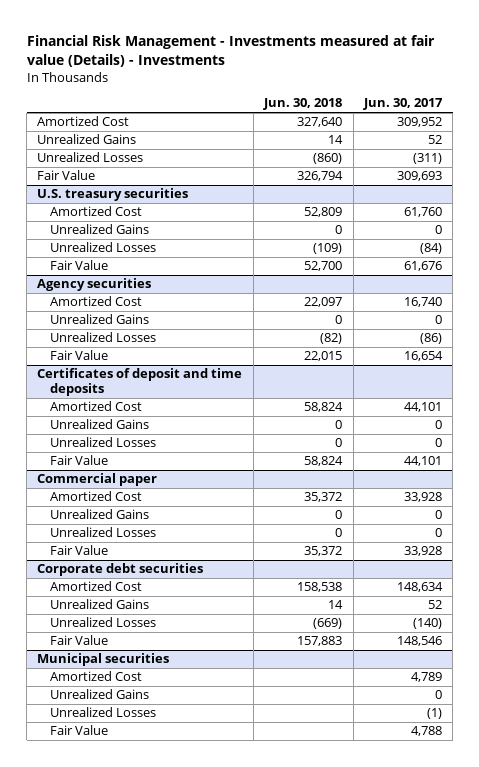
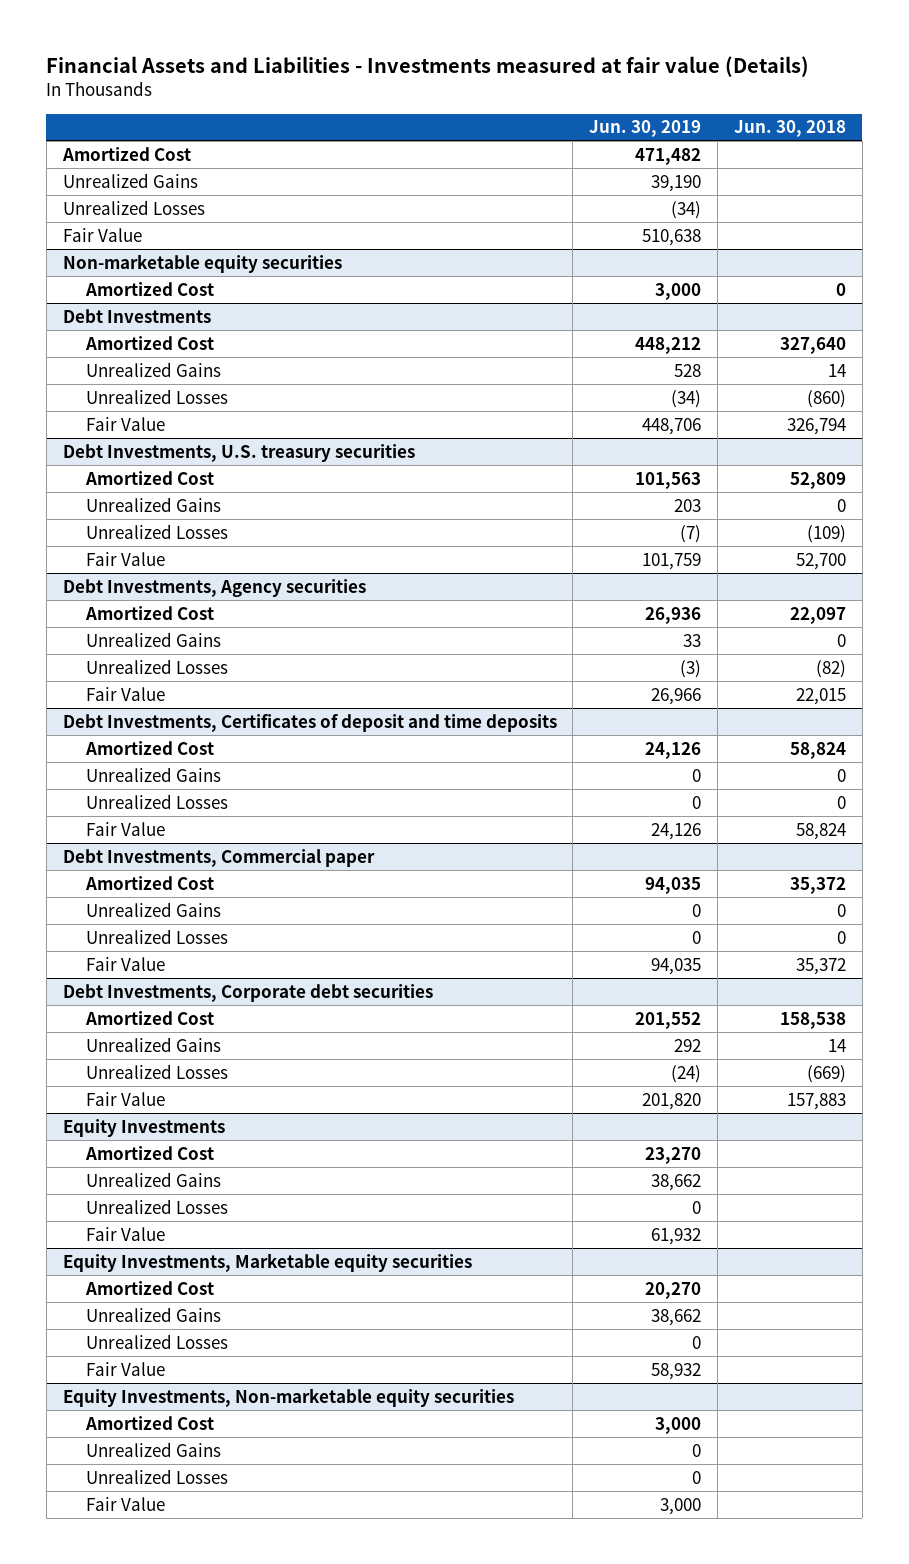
- Financial Risk Management - Investments measured at fair value (Details) - Investments
+ Financial Assets and Liabilities - Investments measured at fair value (Details)
- | Jun. 30, 2018 | Jun. 30, 2017
+ | Jun. 30, 2019 | Jun. 30, 2018
+ Amortized Cost | 471,482 |
+ Unrealized Gains | 39,190 |
+ Unrealized Losses | (34) |
+ Fair Value | 510,638 |
+ Non-marketable equity securities
+ Amortized Cost | 3,000 | 0
+ Debt Investments
- U.S. treasury securities
+ Debt Investments, U.S. treasury securities
- Agency securities
+ Debt Investments, Agency securities
- Certificates of deposit and time deposits
+ Debt Investments, Certificates of deposit and time deposits
- Commercial paper
+ Debt Investments, Commercial paper
- Corporate debt securities
+ Debt Investments, Corporate debt securities
- Municipal securities
+ Equity Investments
+ Equity Investments, Marketable equity securities
+ Amortized Cost | 20,270 |
+ Unrealized Gains | 38,662 |
+ Unrealized Losses | 0 |
+ Fair Value | 58,932 |
+ Equity Investments, Non-marketable equity securities
+ Amortized Cost | 3,000 |
+ Unrealized Gains | 0 |
+ Unrealized Losses | 0 |
+ Fair Value | 3,000 |

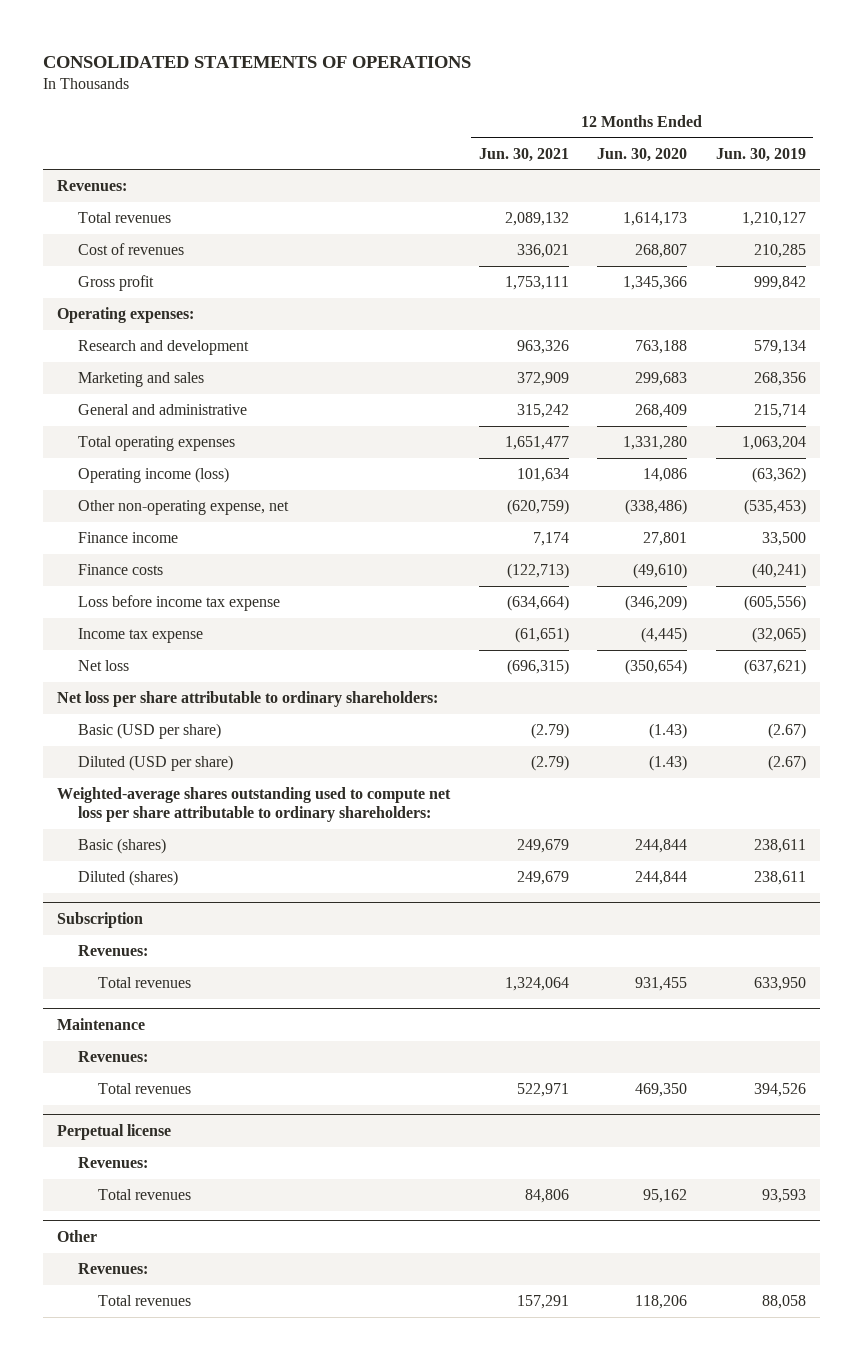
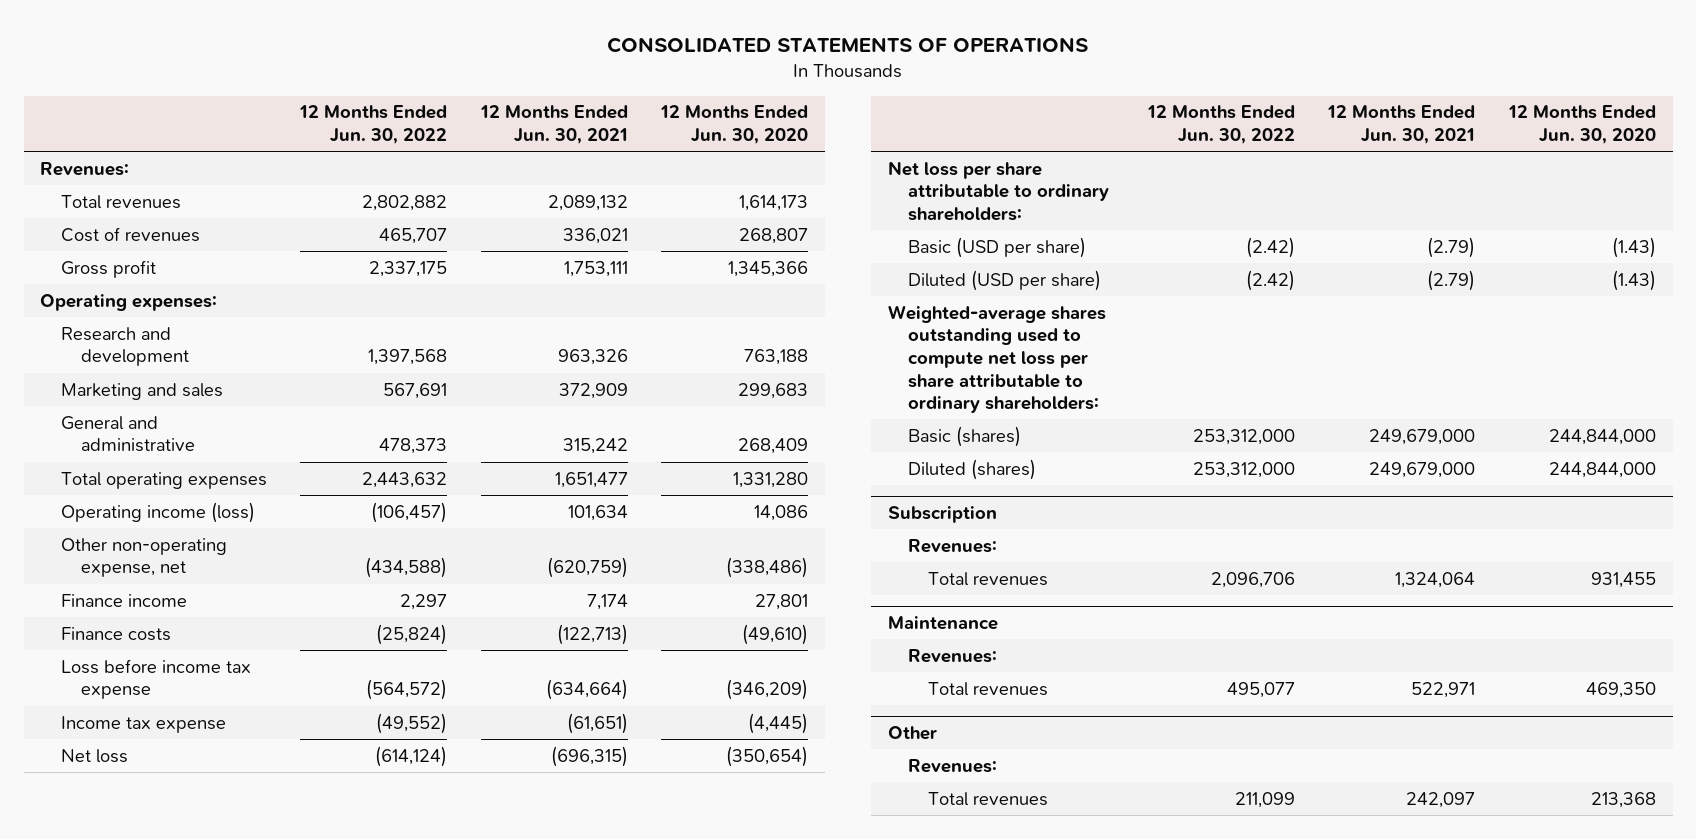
- | 12 Months Ended Jun. 30, 2021 | 12 Months Ended Jun. 30, 2020 | 12 Months Ended Jun. 30, 2019
+ | 12 Months Ended Jun. 30, 2022 | 12 Months Ended Jun. 30, 2021 | 12 Months Ended Jun. 30, 2020
- Basic (shares) | 249,679 | 244,844 | 238,611
- Diluted (shares) | 249,679 | 244,844 | 238,611
+ Basic (shares) | 253,312,000 | 249,679,000 | 244,844,000
+ Diluted (shares) | 253,312,000 | 249,679,000 | 244,844,000
- Perpetual license
- Revenues:
- Total revenues | 84,806 | 95,162 | 93,593
@ Other
- Total revenues | 157,291 | 118,206 | 88,058
+ Total revenues | 211,099 | 242,097 | 213,368

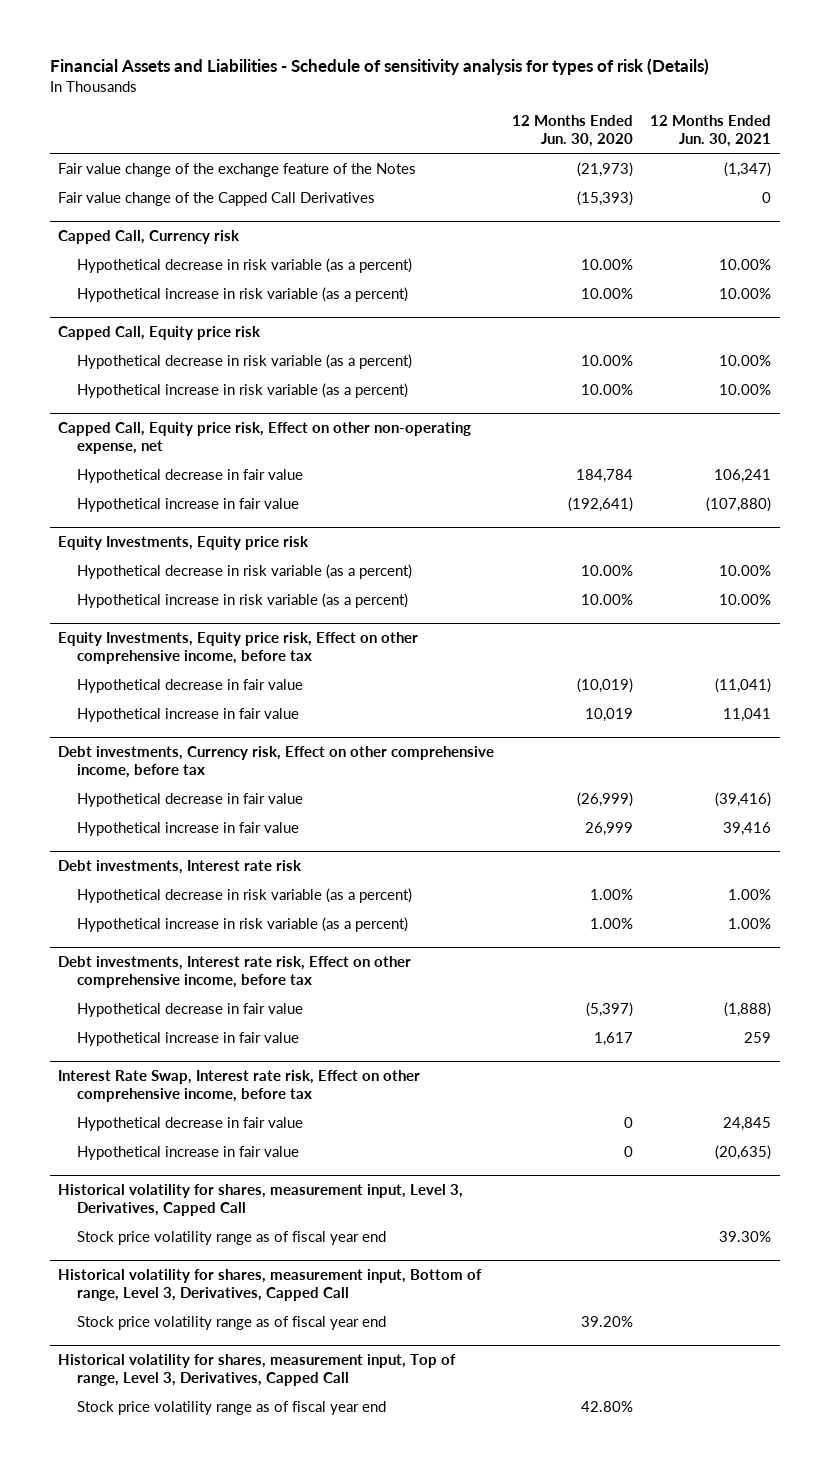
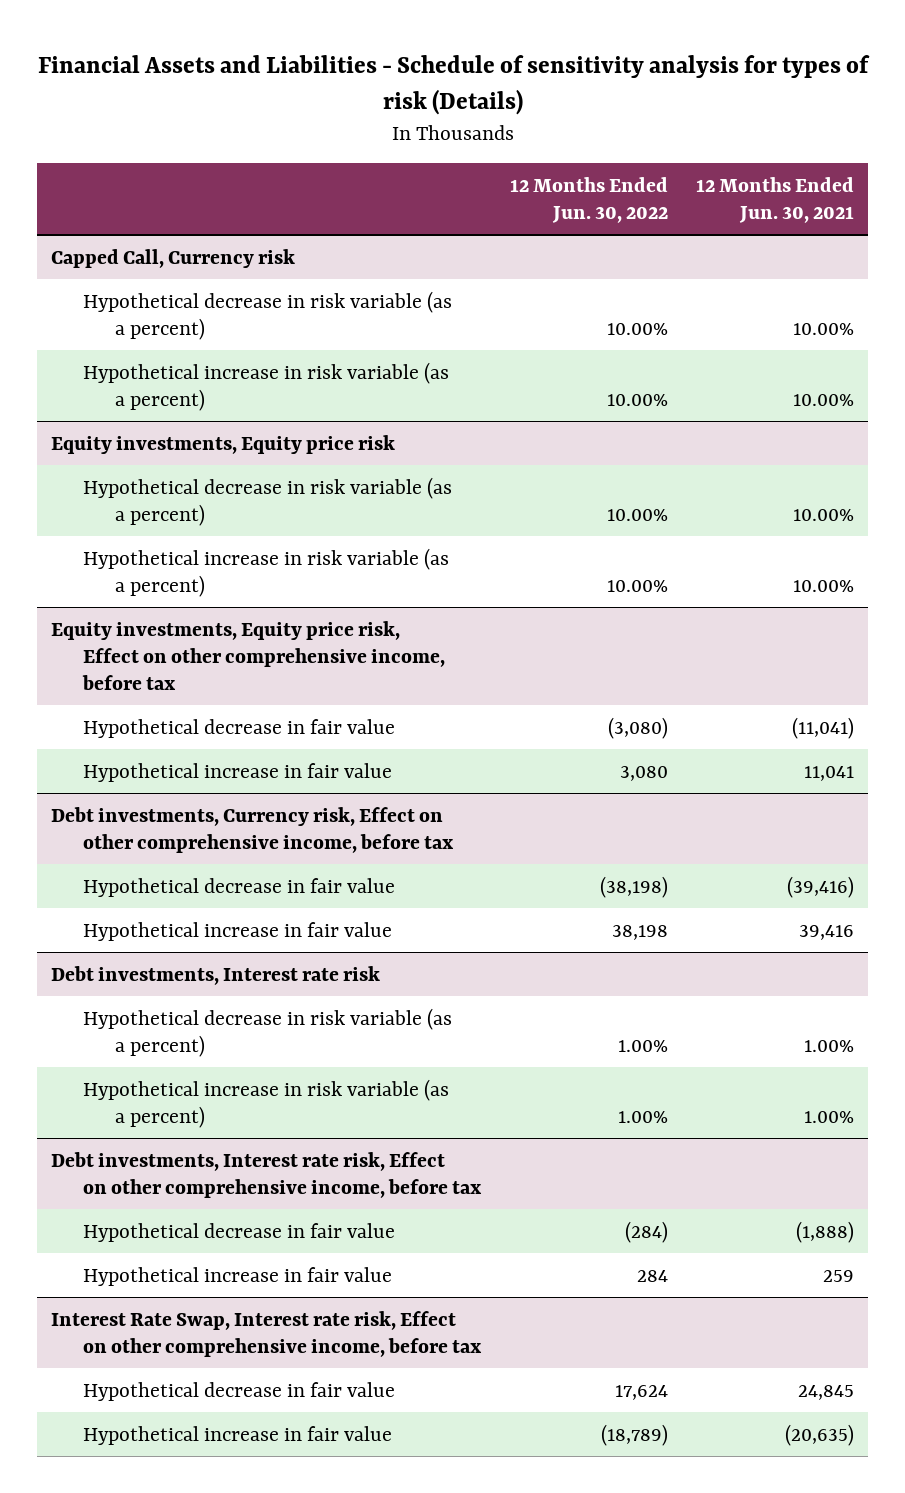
- | 12 Months Ended Jun. 30, 2020 | 12 Months Ended Jun. 30, 2021
+ | 12 Months Ended Jun. 30, 2022 | 12 Months Ended Jun. 30, 2021
- Fair value change of the exchange feature of the Notes | (21,973) | (1,347)
- Fair value change of the Capped Call Derivatives | (15,393) | 0
- Capped Call, Equity price risk
- Hypothetical decrease in risk variable (as a percent) | 10.00% | 10.00%
- Hypothetical increase in risk variable (as a percent) | 10.00% | 10.00%
- Capped Call, Equity price risk, Effect on other non-operating expense, net
- Hypothetical decrease in fair value | 184,784 | 106,241
- Hypothetical increase in fair value | (192,641) | (107,880)
- Equity Investments, Equity price risk
+ Equity investments, Equity price risk
- Equity Investments, Equity price risk, Effect on other comprehensive income, before tax
+ Equity investments, Equity price risk, Effect on other comprehensive income, before tax
- Historical volatility for shares, measurement input, Level 3, Derivatives, Capped Call
- Stock price volatility range as of fiscal year end | | 39.30%
- Historical volatility for shares, measurement input, Bottom of range, Level 3, Derivatives, Capped Call
- Stock price volatility range as of fiscal year end | 39.20% |
- Historical volatility for shares, measurement input, Top of range, Level 3, Derivatives, Capped Call
- Stock price volatility range as of fiscal year end | 42.80% |

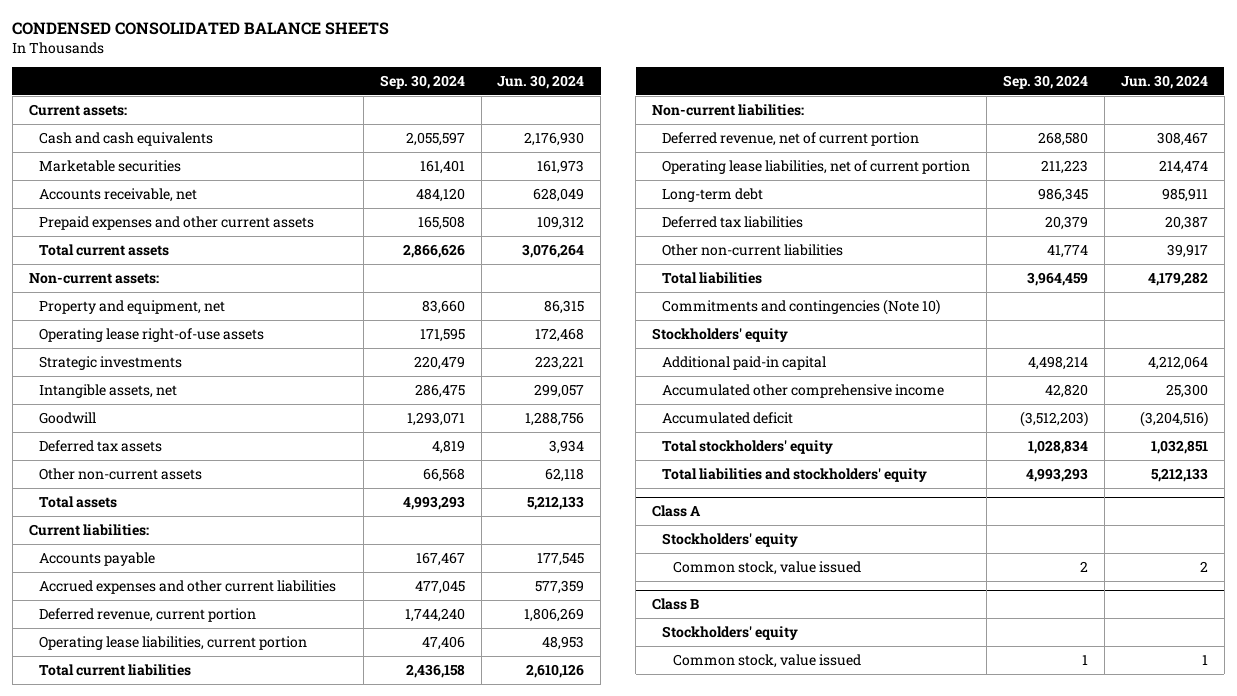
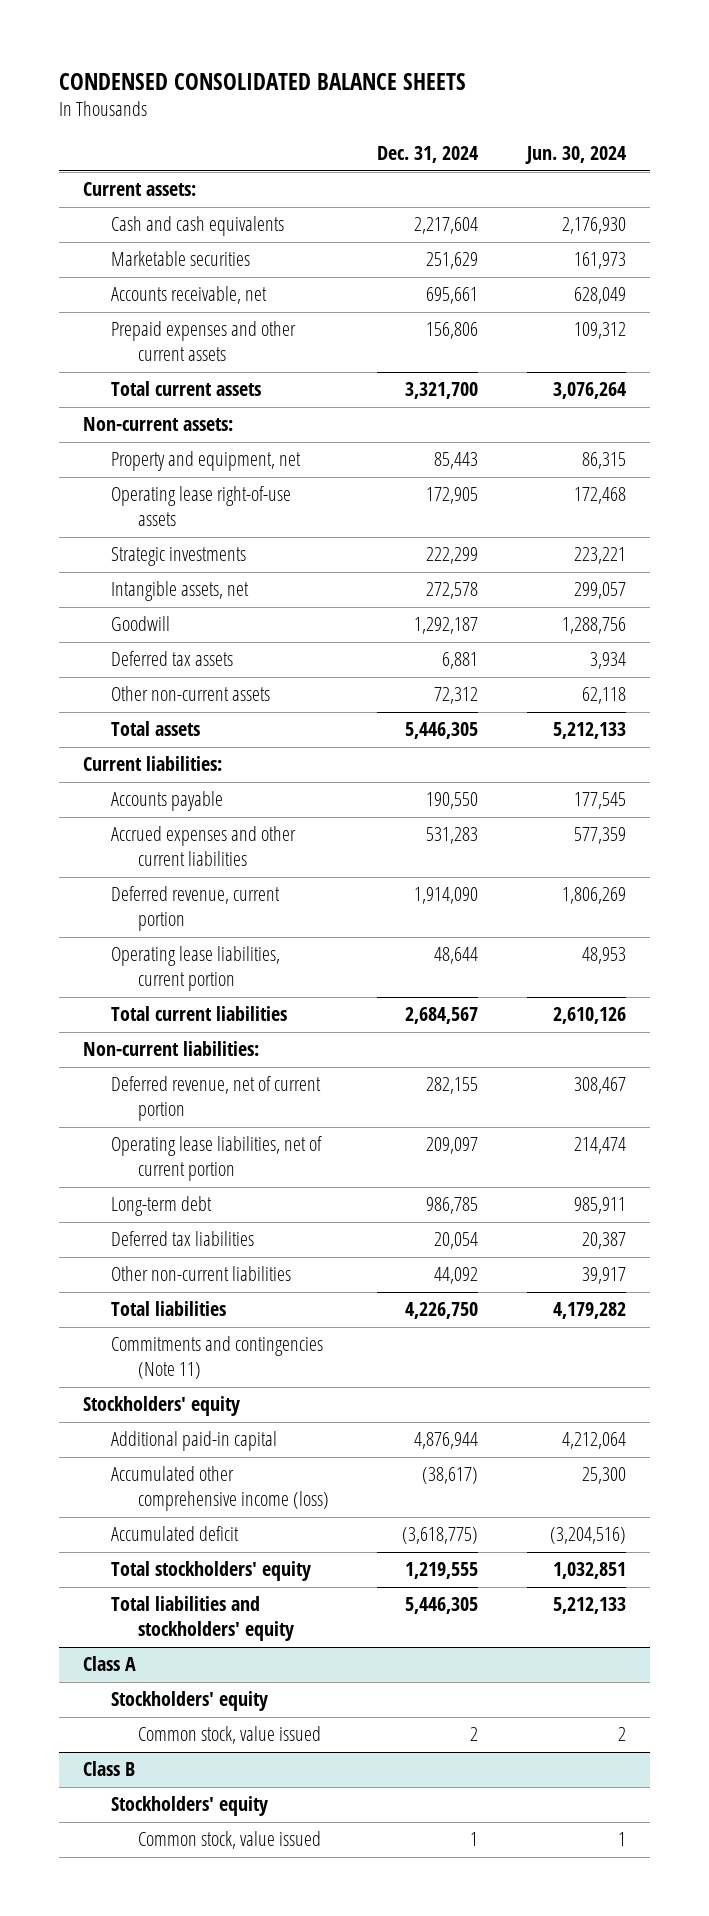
- | Sep. 30, 2024 | Jun. 30, 2024
+ | Dec. 31, 2024 | Jun. 30, 2024
- Commitments and contingencies (Note 10)
+ Commitments and contingencies (Note 11)
- Accumulated other comprehensive income | 42,820 | 25,300
+ Accumulated other comprehensive income (loss) | (38,617) | 25,300

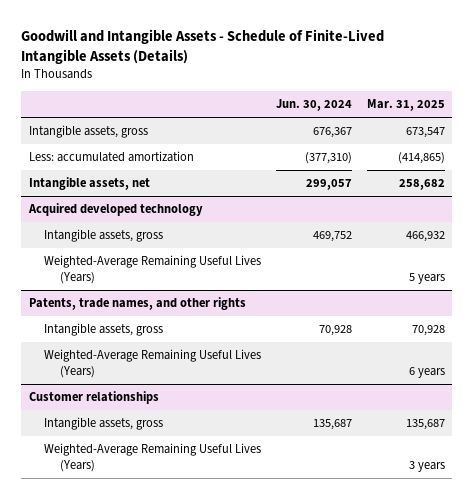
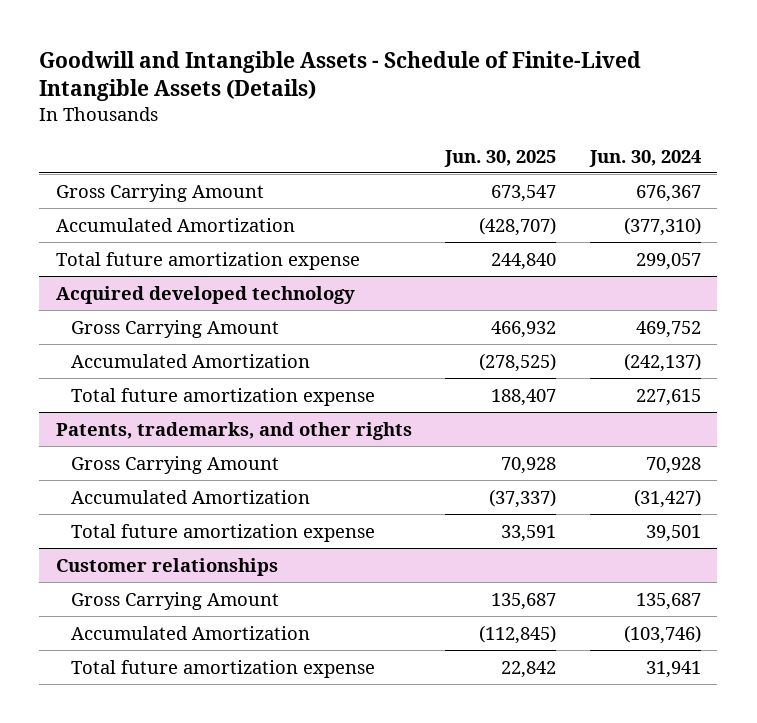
- | Jun. 30, 2024 | Mar. 31, 2025
+ | Jun. 30, 2025 | Jun. 30, 2024
- Intangible assets, gross | 676,367 | 673,547
- Less: accumulated amortization | (377,310) | (414,865)
- Intangible assets, net | 299,057 | 258,682
+ Gross Carrying Amount | 673,547 | 676,367
+ Accumulated Amortization | (428,707) | (377,310)
+ Total future amortization expense | 244,840 | 299,057
@ Acquired developed technology
- Intangible assets, gross | 469,752 | 466,932
- Weighted-Average Remaining Useful Lives (Years) | | 5 years
- Patents, trade names, and other rights
- Intangible assets, gross | 70,928 | 70,928
- Weighted-Average Remaining Useful Lives (Years) | | 6 years
@ Acquired developed technology
+ Gross Carrying Amount | 466,932 | 469,752
+ Accumulated Amortization | (278,525) | (242,137)
+ Total future amortization expense | 188,407 | 227,615
+ Patents, trademarks, and other rights
+ Gross Carrying Amount | 70,928 | 70,928
+ Accumulated Amortization | (37,337) | (31,427)
+ Total future amortization expense | 33,591 | 39,501
@ Customer relationships
- Intangible assets, gross | 135,687 | 135,687
- Weighted-Average Remaining Useful Lives (Years) | | 3 years
+ Gross Carrying Amount | 135,687 | 135,687
+ Accumulated Amortization | (112,845) | (103,746)
+ Total future amortization expense | 22,842 | 31,941

